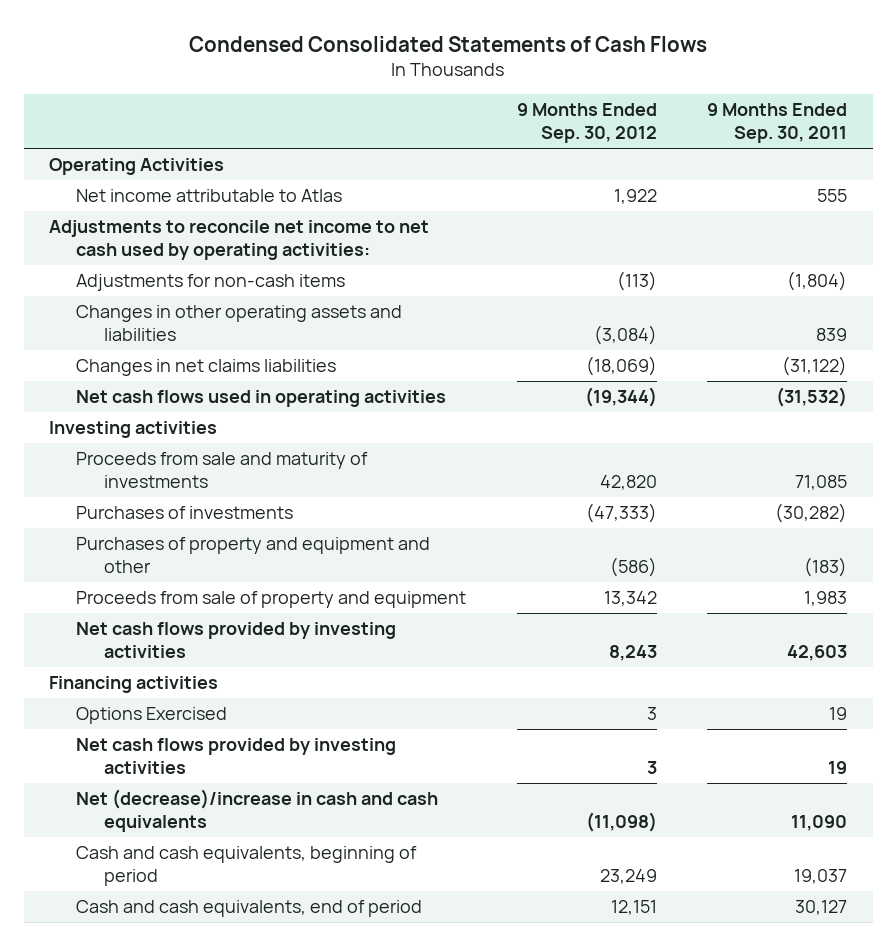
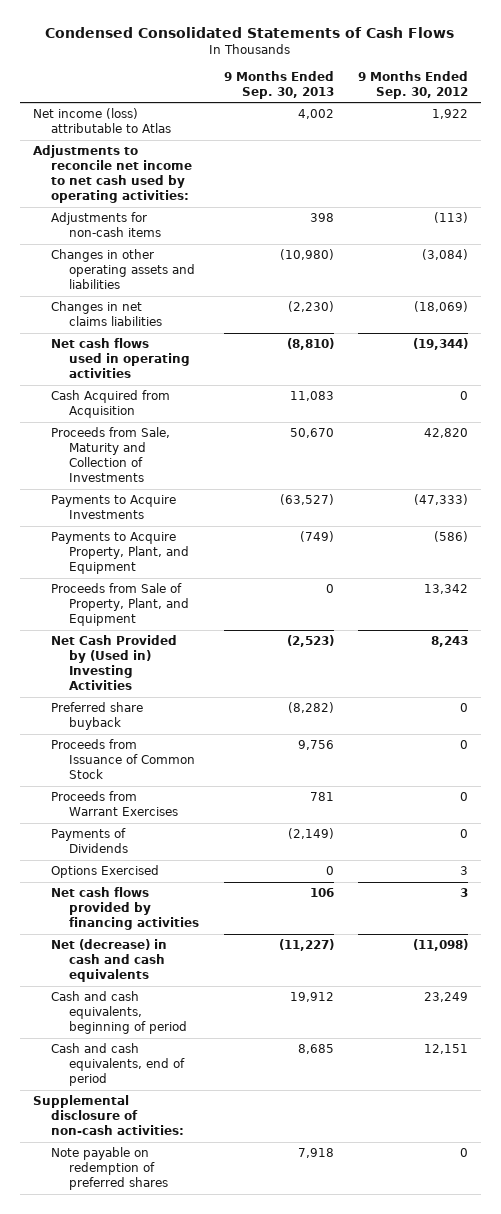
- | 9 Months Ended Sep. 30, 2012 | 9 Months Ended Sep. 30, 2011
+ | 9 Months Ended Sep. 30, 2013 | 9 Months Ended Sep. 30, 2012
- Operating Activities
- Net income attributable to Atlas | 1,922 | 555
+ Net income (loss) attributable to Atlas | 4,002 | 1,922
- Investing activities
- Proceeds from sale and maturity of investments | 42,820 | 71,085
- Purchases of investments | (47,333) | (30,282)
- Purchases of property and equipment and other | (586) | (183)
- Proceeds from sale of property and equipment | 13,342 | 1,983
- Net cash flows provided by investing activities | 8,243 | 42,603
- Financing activities
+ Cash Acquired from Acquisition | 11,083 | 0
+ Proceeds from Sale, Maturity and Collection of Investments | 50,670 | 42,820
+ Payments to Acquire Investments | (63,527) | (47,333)
+ Payments to Acquire Property, Plant, and Equipment | (749) | (586)
+ Proceeds from Sale of Property, Plant, and Equipment | 0 | 13,342
+ Net Cash Provided by (Used in) Investing Activities | (2,523) | 8,243
+ Preferred share buyback | (8,282) | 0
+ Proceeds from Issuance of Common Stock | 9,756 | 0
+ Proceeds from Warrant Exercises | 781 | 0
+ Payments of Dividends | (2,149) | 0
- Net cash flows provided by investing activities | 3 | 19
- Net (decrease)/increase in cash and cash equivalents | (11,098) | 11,090
+ Net cash flows provided by financing activities | 106 | 3
+ Net (decrease) in cash and cash equivalents | (11,227) | (11,098)
+ Supplemental disclosure of non-cash activities:
+ Note payable on redemption of preferred shares | 7,918 | 0

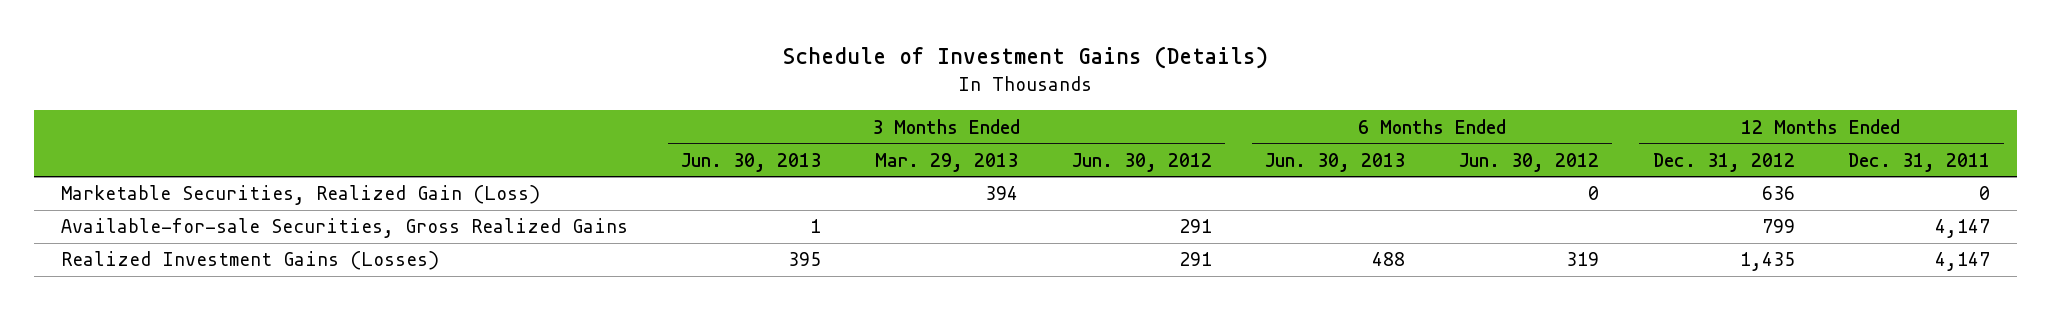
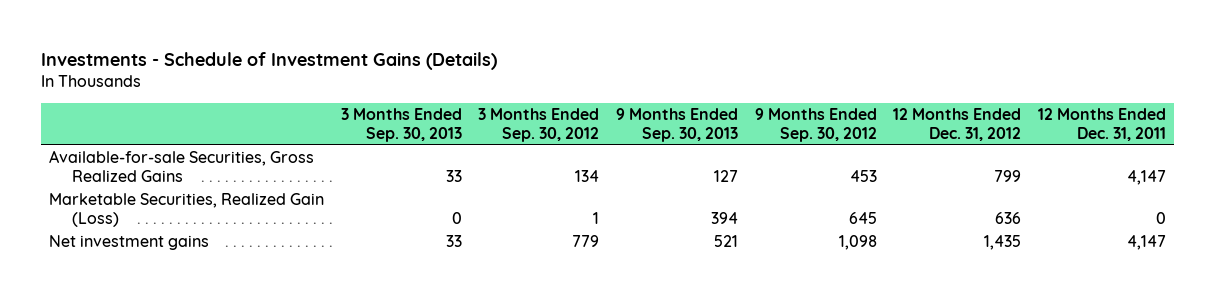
- Schedule of Investment Gains (Details)
+ Investments - Schedule of Investment Gains (Details)
- | 3 Months Ended Jun. 30, 2013 | 3 Months Ended Mar. 29, 2013 | 3 Months Ended Jun. 30, 2012 | 6 Months Ended Jun. 30, 2013 | 6 Months Ended Jun. 30, 2012 | 12 Months Ended Dec. 31, 2012 | 12 Months Ended Dec. 31, 2011
+ | 3 Months Ended Sep. 30, 2013 | 3 Months Ended Sep. 30, 2012 | 9 Months Ended Sep. 30, 2013 | 9 Months Ended Sep. 30, 2012 | 12 Months Ended Dec. 31, 2012 | 12 Months Ended Dec. 31, 2011
- Realized Investment Gains (Losses) | 395 | | 291 | 488 | 319 | 1,435 | 4,147
moved down: Marketable Securities, Realized Gain (Loss) | 0 | 1 | 394 | 645 | 636 | 0
+ Net investment gains | 33 | 779 | 521 | 1,098 | 1,435 | 4,147

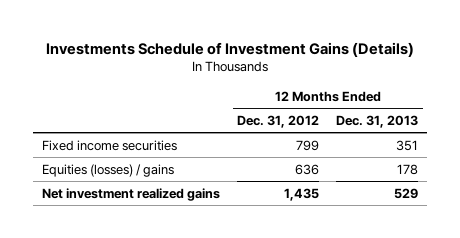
- Investments - Schedule of Investment Gains (Details)
+ Investments Schedule of Investment Gains (Details)
- | 3 Months Ended Sep. 30, 2013 | 3 Months Ended Sep. 30, 2012 | 9 Months Ended Sep. 30, 2013 | 9 Months Ended Sep. 30, 2012 | 12 Months Ended Dec. 31, 2012 | 12 Months Ended Dec. 31, 2011
+ | 12 Months Ended Dec. 31, 2012 | 12 Months Ended Dec. 31, 2013
- Available-for-sale Securities, Gross Realized Gains | 33 | 134 | 127 | 453 | 799 | 4,147
- Marketable Securities, Realized Gain (Loss) | 0 | 1 | 394 | 645 | 636 | 0
- Net investment gains | 33 | 779 | 521 | 1,098 | 1,435 | 4,147
+ Fixed income securities | 799 | 351
+ Equities (losses) / gains | 636 | 178
+ Net investment realized gains | 1,435 | 529

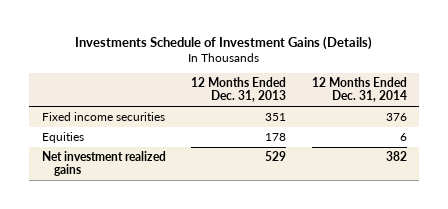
- | 12 Months Ended Dec. 31, 2012 | 12 Months Ended Dec. 31, 2013
+ | 12 Months Ended Dec. 31, 2013 | 12 Months Ended Dec. 31, 2014
- Equities (losses) / gains | 636 | 178
+ Equities | 178 | 6

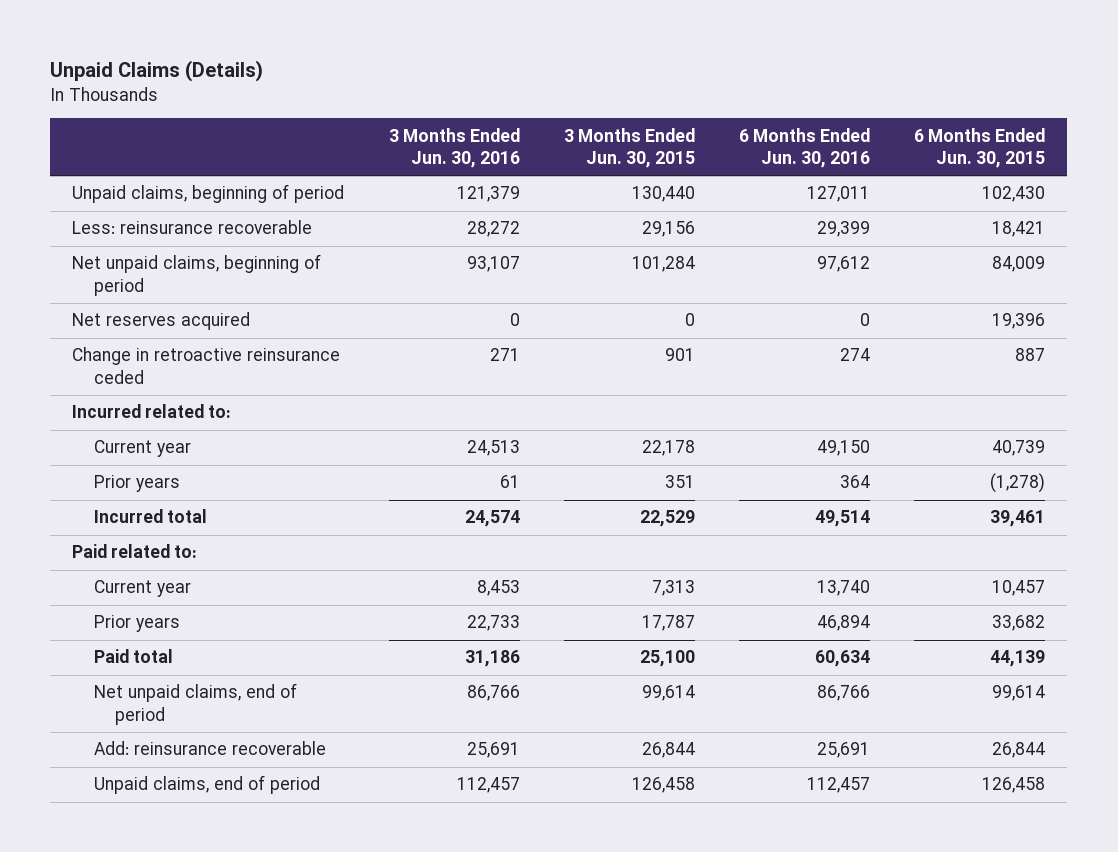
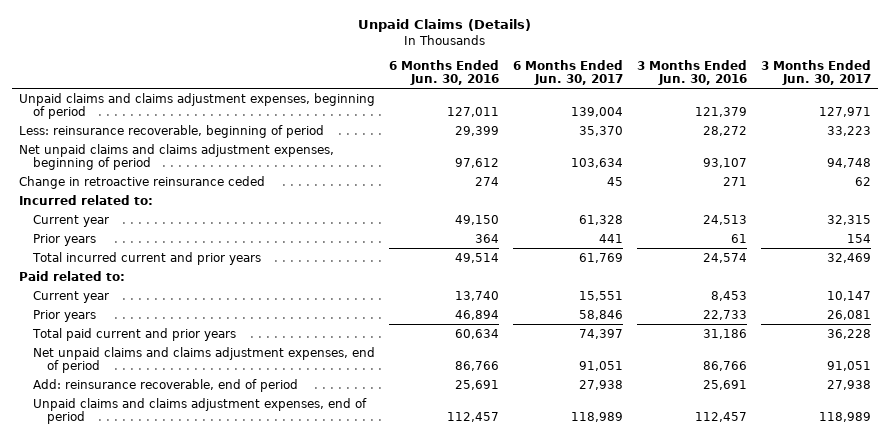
- | 3 Months Ended Jun. 30, 2016 | 3 Months Ended Jun. 30, 2015 | 6 Months Ended Jun. 30, 2016 | 6 Months Ended Jun. 30, 2015
+ | 6 Months Ended Jun. 30, 2016 | 6 Months Ended Jun. 30, 2017 | 3 Months Ended Jun. 30, 2016 | 3 Months Ended Jun. 30, 2017
- Unpaid claims, beginning of period | 121,379 | 130,440 | 127,011 | 102,430
- Less: reinsurance recoverable | 28,272 | 29,156 | 29,399 | 18,421
- Net unpaid claims, beginning of period | 93,107 | 101,284 | 97,612 | 84,009
- Net reserves acquired | 0 | 0 | 0 | 19,396
+ Unpaid claims and claims adjustment expenses, beginning of period | 127,011 | 139,004 | 121,379 | 127,971
+ Less: reinsurance recoverable, beginning of period | 29,399 | 35,370 | 28,272 | 33,223
+ Net unpaid claims and claims adjustment expenses, beginning of period | 97,612 | 103,634 | 93,107 | 94,748
- Incurred total | 24,574 | 22,529 | 49,514 | 39,461
+ Total incurred current and prior years | 49,514 | 61,769 | 24,574 | 32,469
- Paid total | 31,186 | 25,100 | 60,634 | 44,139
- Net unpaid claims, end of period | 86,766 | 99,614 | 86,766 | 99,614
- Add: reinsurance recoverable | 25,691 | 26,844 | 25,691 | 26,844
- Unpaid claims, end of period | 112,457 | 126,458 | 112,457 | 126,458
+ Total paid current and prior years | 60,634 | 74,397 | 31,186 | 36,228
+ Net unpaid claims and claims adjustment expenses, end of period | 86,766 | 91,051 | 86,766 | 91,051
+ Add: reinsurance recoverable, end of period | 25,691 | 27,938 | 25,691 | 27,938
+ Unpaid claims and claims adjustment expenses, end of period | 112,457 | 118,989 | 112,457 | 118,989

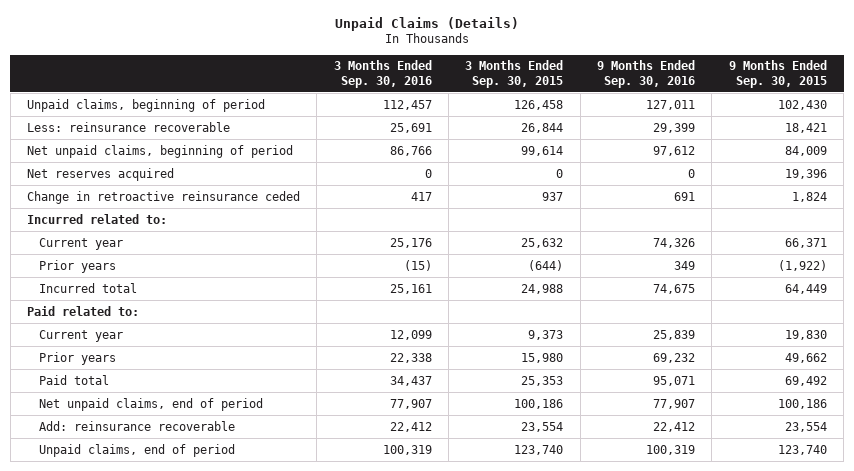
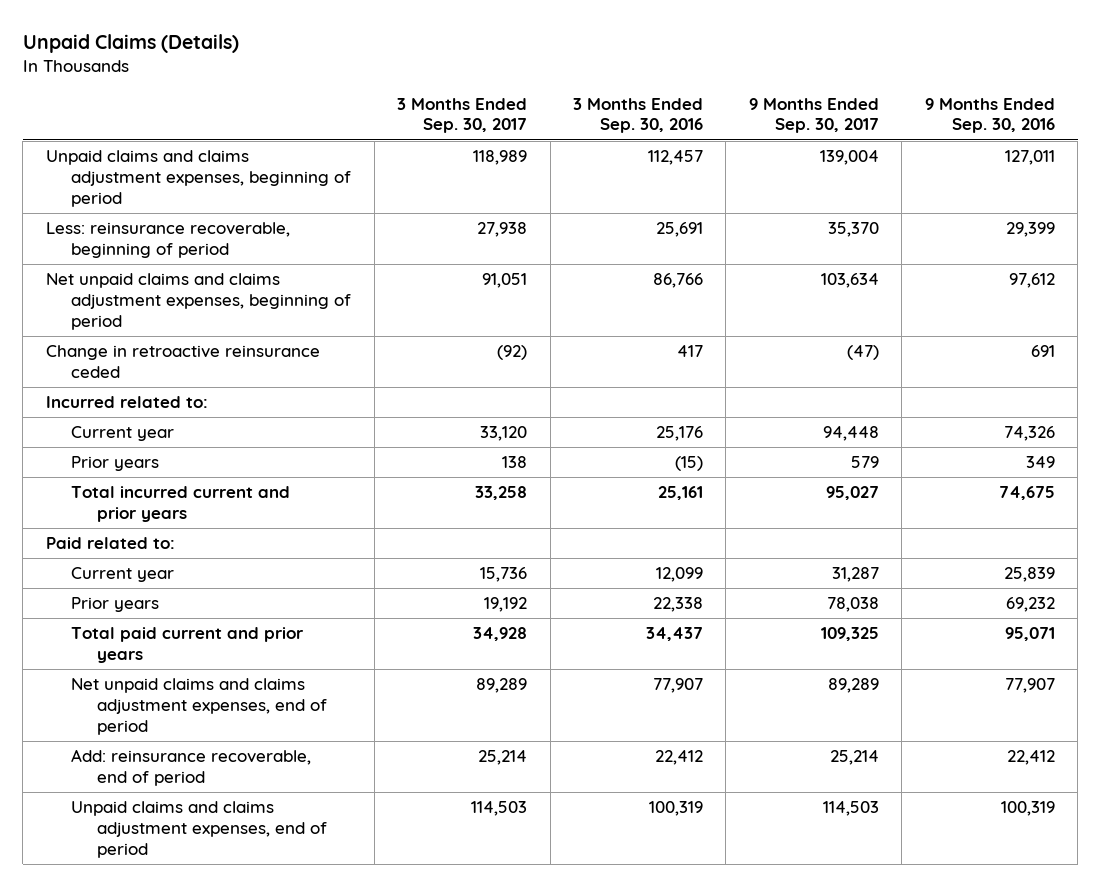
- | 3 Months Ended Sep. 30, 2016 | 3 Months Ended Sep. 30, 2015 | 9 Months Ended Sep. 30, 2016 | 9 Months Ended Sep. 30, 2015
+ | 3 Months Ended Sep. 30, 2017 | 3 Months Ended Sep. 30, 2016 | 9 Months Ended Sep. 30, 2017 | 9 Months Ended Sep. 30, 2016
- Unpaid claims, beginning of period | 112,457 | 126,458 | 127,011 | 102,430
- Less: reinsurance recoverable | 25,691 | 26,844 | 29,399 | 18,421
- Net unpaid claims, beginning of period | 86,766 | 99,614 | 97,612 | 84,009
- Net reserves acquired | 0 | 0 | 0 | 19,396
+ Unpaid claims and claims adjustment expenses, beginning of period | 118,989 | 112,457 | 139,004 | 127,011
+ Less: reinsurance recoverable, beginning of period | 27,938 | 25,691 | 35,370 | 29,399
+ Net unpaid claims and claims adjustment expenses, beginning of period | 91,051 | 86,766 | 103,634 | 97,612
- Incurred total | 25,161 | 24,988 | 74,675 | 64,449
+ Total incurred current and prior years | 33,258 | 25,161 | 95,027 | 74,675
- Paid total | 34,437 | 25,353 | 95,071 | 69,492
- Net unpaid claims, end of period | 77,907 | 100,186 | 77,907 | 100,186
- Add: reinsurance recoverable | 22,412 | 23,554 | 22,412 | 23,554
- Unpaid claims, end of period | 100,319 | 123,740 | 100,319 | 123,740
+ Total paid current and prior years | 34,928 | 34,437 | 109,325 | 95,071
+ Net unpaid claims and claims adjustment expenses, end of period | 89,289 | 77,907 | 89,289 | 77,907
+ Add: reinsurance recoverable, end of period | 25,214 | 22,412 | 25,214 | 22,412
+ Unpaid claims and claims adjustment expenses, end of period | 114,503 | 100,319 | 114,503 | 100,319

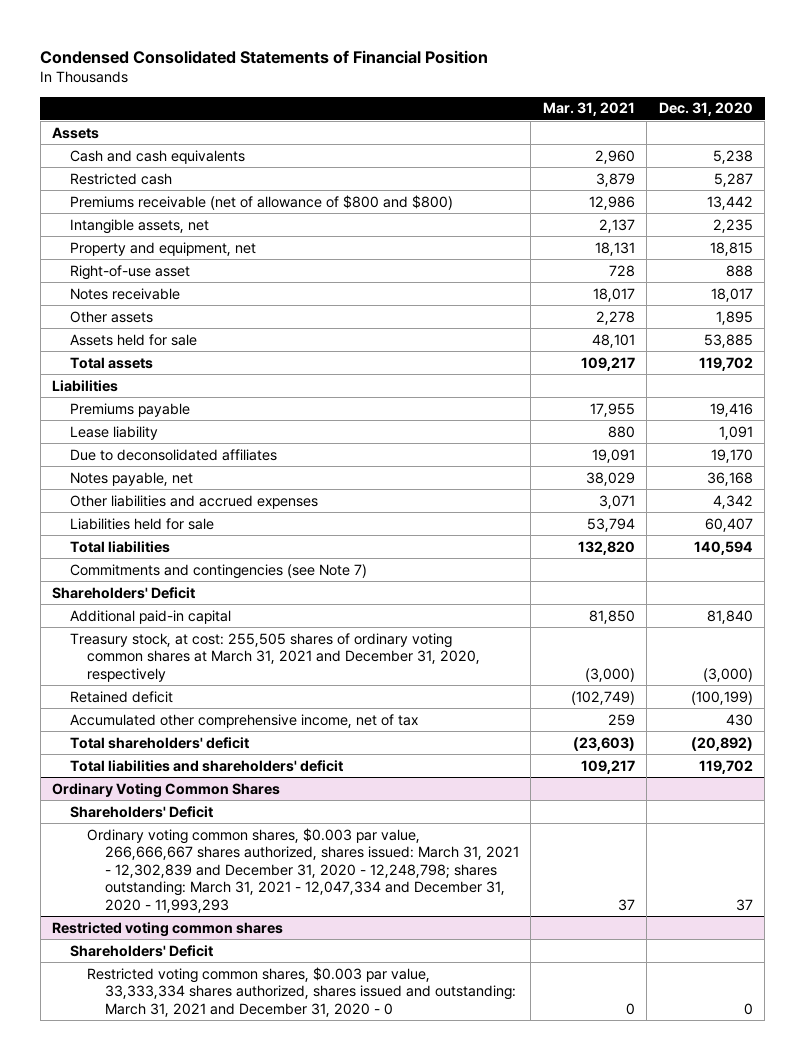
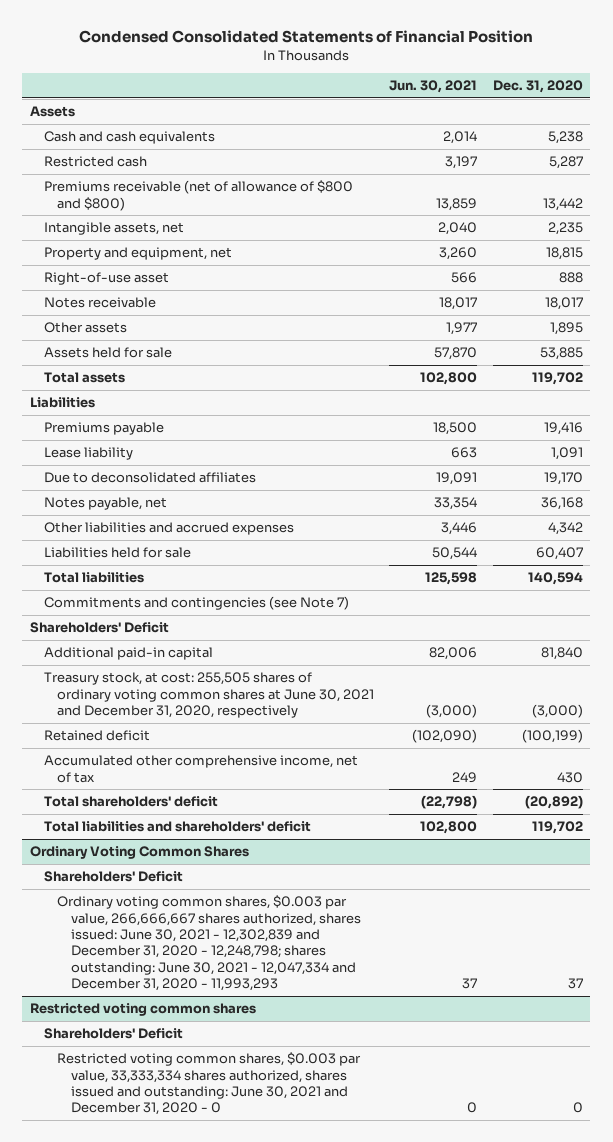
- | Mar. 31, 2021 | Dec. 31, 2020
+ | Jun. 30, 2021 | Dec. 31, 2020
- Treasury stock, at cost: 255,505 shares of ordinary voting common shares at March 31, 2021 and December 31, 2020, respectively | (3,000) | (3,000)
+ Treasury stock, at cost: 255,505 shares of ordinary voting common shares at June 30, 2021 and December 31, 2020, respectively | (3,000) | (3,000)
@ Ordinary Voting Common Shares
- Ordinary voting common shares, $0.003 par value, 266,666,667 shares authorized, shares issued: March 31, 2021 - 12,302,839 and December 31, 2020 - 12,248,798; shares outstanding: March 31, 2021 - 12,047,334 and December 31, 2020 - 11,993,293 | 37 | 37
+ Ordinary voting common shares, $0.003 par value, 266,666,667 shares authorized, shares issued: June 30, 2021 - 12,302,839 and December 31, 2020 - 12,248,798; shares outstanding: June 30, 2021 - 12,047,334 and December 31, 2020 - 11,993,293 | 37 | 37
@ Restricted voting common shares
- Restricted voting common shares, $0.003 par value, 33,333,334 shares authorized, shares issued and outstanding: March 31, 2021 and December 31, 2020 - 0 | 0 | 0
+ Restricted voting common shares, $0.003 par value, 33,333,334 shares authorized, shares issued and outstanding: June 30, 2021 and December 31, 2020 - 0 | 0 | 0

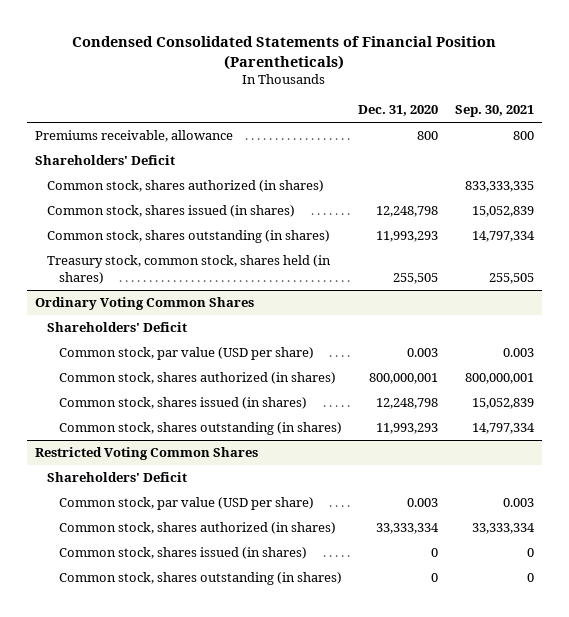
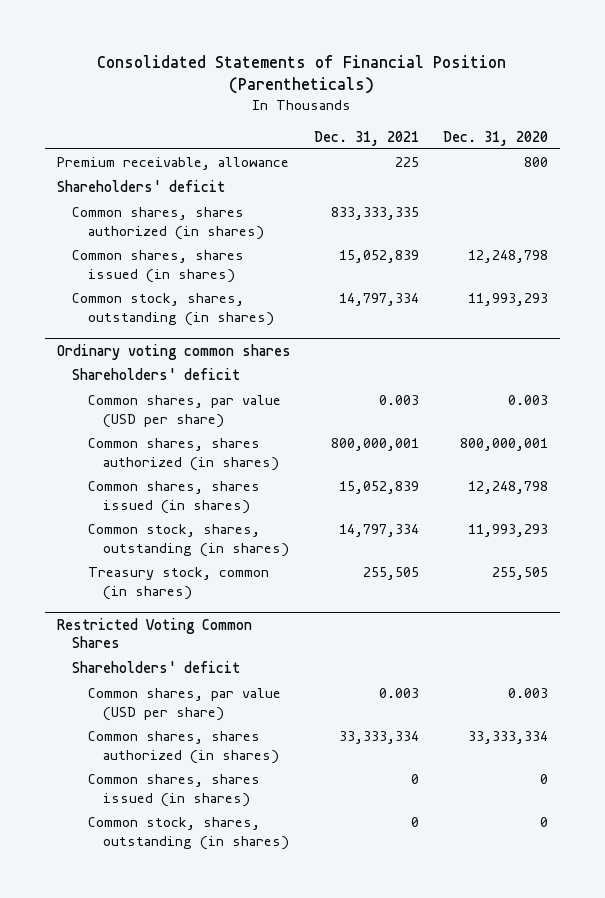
- Condensed Consolidated Statements of Financial Position (Parentheticals)
+ Consolidated Statements of Financial Position (Parentheticals)
- | Dec. 31, 2020 | Sep. 30, 2021
+ | Dec. 31, 2021 | Dec. 31, 2020
- Premiums receivable, allowance | 800 | 800
- Shareholders' Deficit
- Common stock, shares authorized (in shares) | | 833,333,335
- Common stock, shares issued (in shares) | 12,248,798 | 15,052,839
- Common stock, shares outstanding (in shares) | 11,993,293 | 14,797,334
- Treasury stock, common stock, shares held (in shares) | 255,505 | 255,505
- Ordinary Voting Common Shares
- Shareholders' Deficit
- Common stock, par value (USD per share) | 0.003 | 0.003
- Common stock, shares authorized (in shares) | 800,000,001 | 800,000,001
- Common stock, shares issued (in shares) | 12,248,798 | 15,052,839
- Common stock, shares outstanding (in shares) | 11,993,293 | 14,797,334
+ Premium receivable, allowance | 225 | 800
+ Shareholders' deficit
+ Common shares, shares authorized (in shares) | 833,333,335 |
+ Common shares, shares issued (in shares) | 15,052,839 | 12,248,798
+ Common stock, shares, outstanding (in shares) | 14,797,334 | 11,993,293
+ Ordinary voting common shares
+ Shareholders' deficit
+ Common shares, par value (USD per share) | 0.003 | 0.003
+ Common shares, shares authorized (in shares) | 800,000,001 | 800,000,001
+ Common shares, shares issued (in shares) | 15,052,839 | 12,248,798
+ Common stock, shares, outstanding (in shares) | 14,797,334 | 11,993,293
+ Treasury stock, common (in shares) | 255,505 | 255,505
@ Restricted Voting Common Shares
- Shareholders' Deficit
- Common stock, par value (USD per share) | 0.003 | 0.003
- Common stock, shares authorized (in shares) | 33,333,334 | 33,333,334
- Common stock, shares issued (in shares) | 0 | 0
- Common stock, shares outstanding (in shares) | 0 | 0
+ Shareholders' deficit
+ Common shares, par value (USD per share) | 0.003 | 0.003
+ Common shares, shares authorized (in shares) | 33,333,334 | 33,333,334
+ Common shares, shares issued (in shares) | 0 | 0
+ Common stock, shares, outstanding (in shares) | 0 | 0

